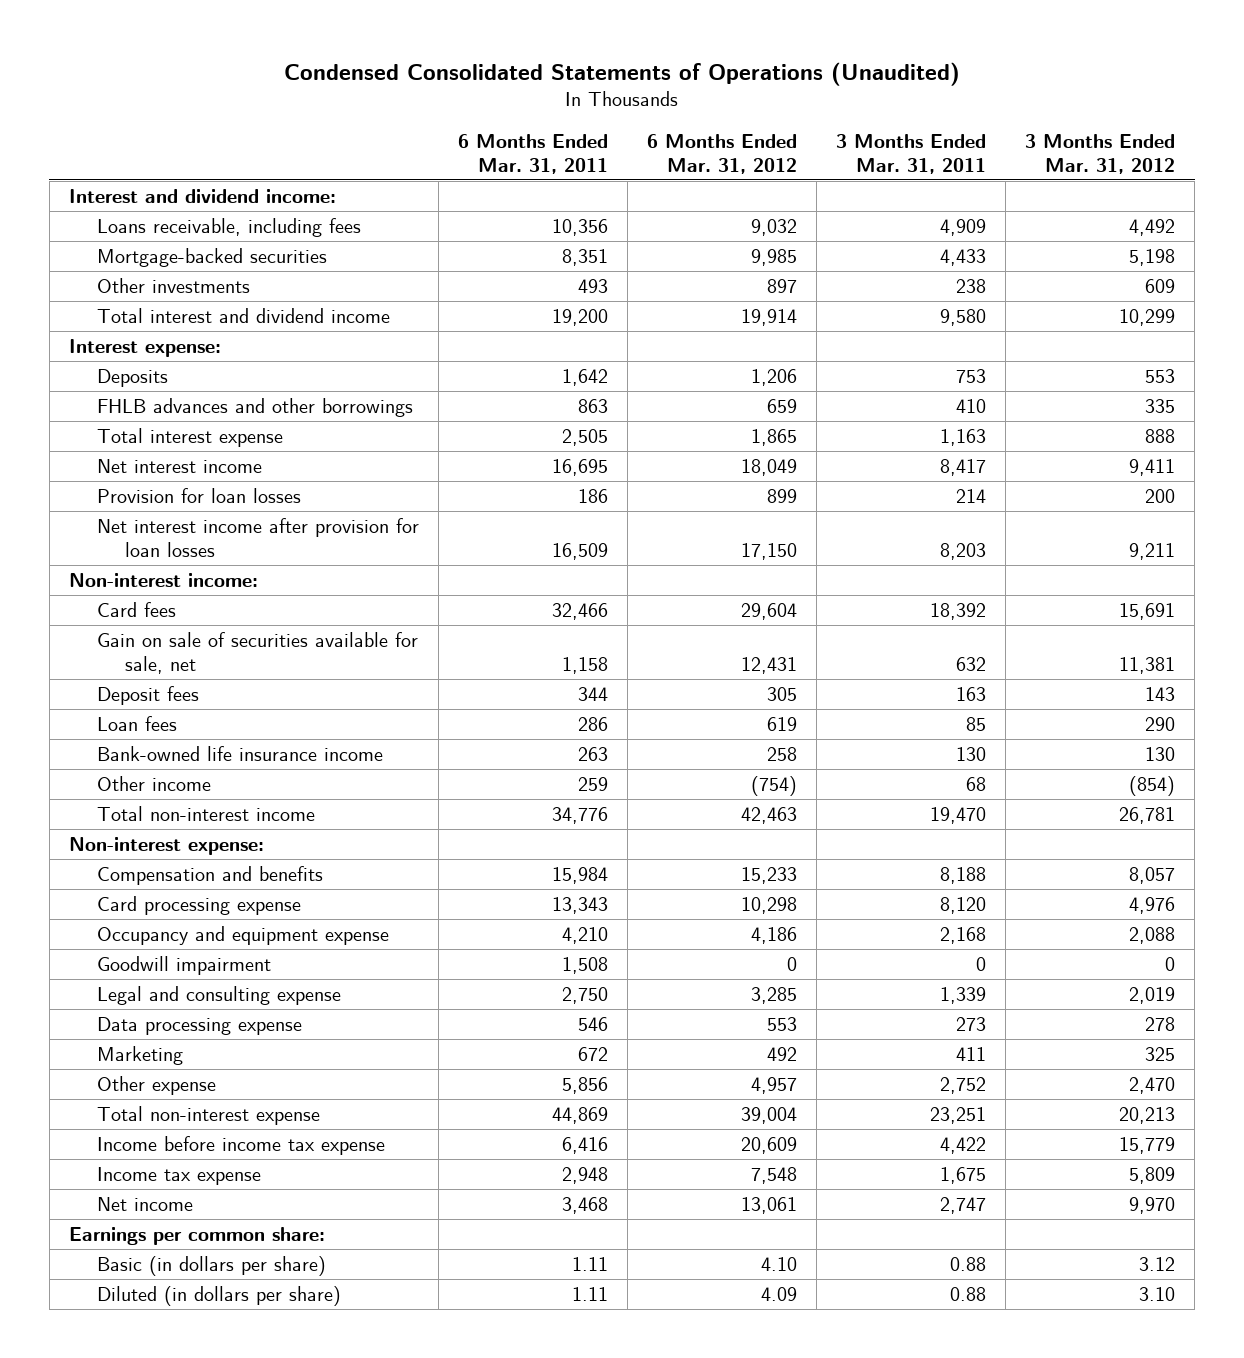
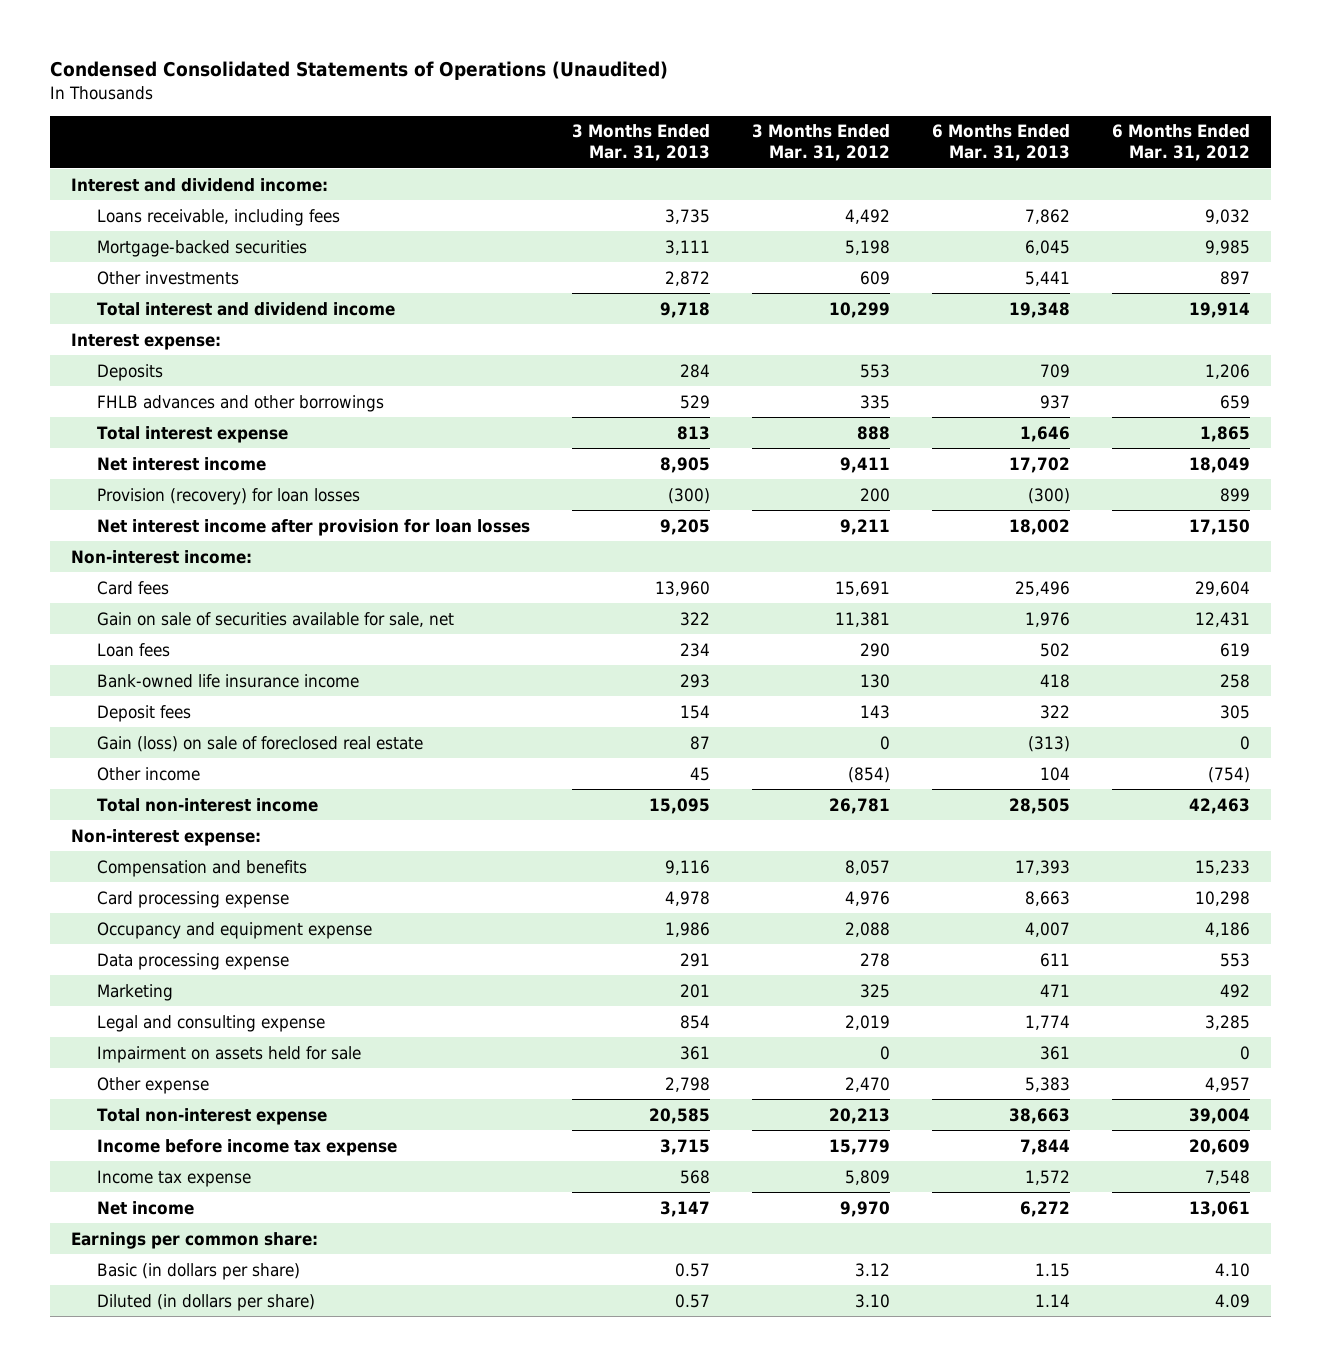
- | 6 Months Ended Mar. 31, 2011 | 6 Months Ended Mar. 31, 2012 | 3 Months Ended Mar. 31, 2011 | 3 Months Ended Mar. 31, 2012
+ | 3 Months Ended Mar. 31, 2013 | 3 Months Ended Mar. 31, 2012 | 6 Months Ended Mar. 31, 2013 | 6 Months Ended Mar. 31, 2012
- Provision for loan losses | 186 | 899 | 214 | 200
+ Provision (recovery) for loan losses | (300) | 200 | (300) | 899
moved down: Deposit fees | 154 | 143 | 322 | 305
+ Gain (loss) on sale of foreclosed real estate | 87 | 0 | (313) | 0
- Goodwill impairment | 1,508 | 0 | 0 | 0
moved down: Legal and consulting expense | 854 | 2,019 | 1,774 | 3,285
+ Impairment on assets held for sale | 361 | 0 | 361 | 0

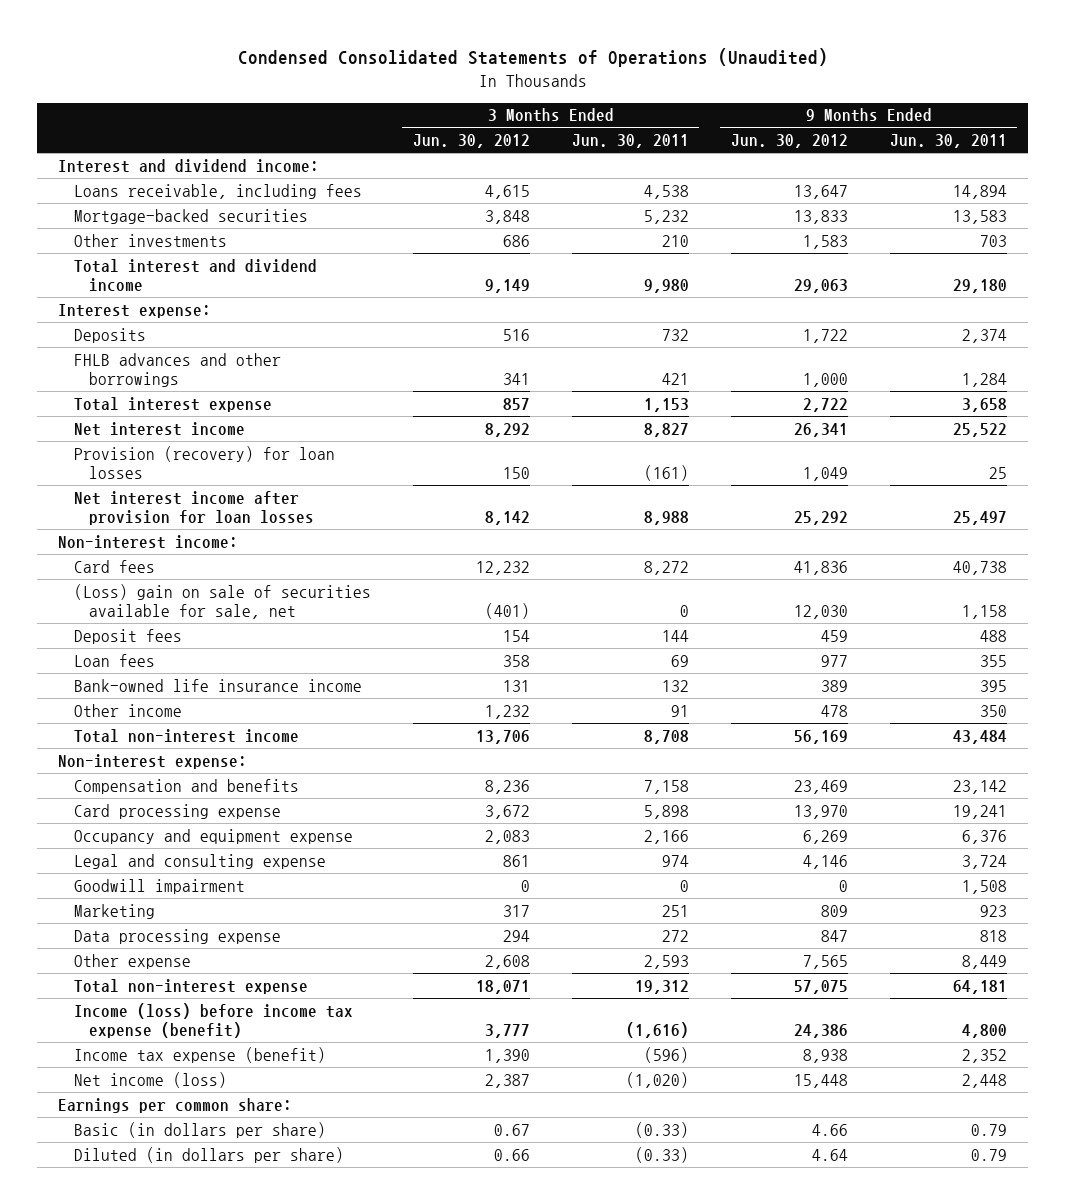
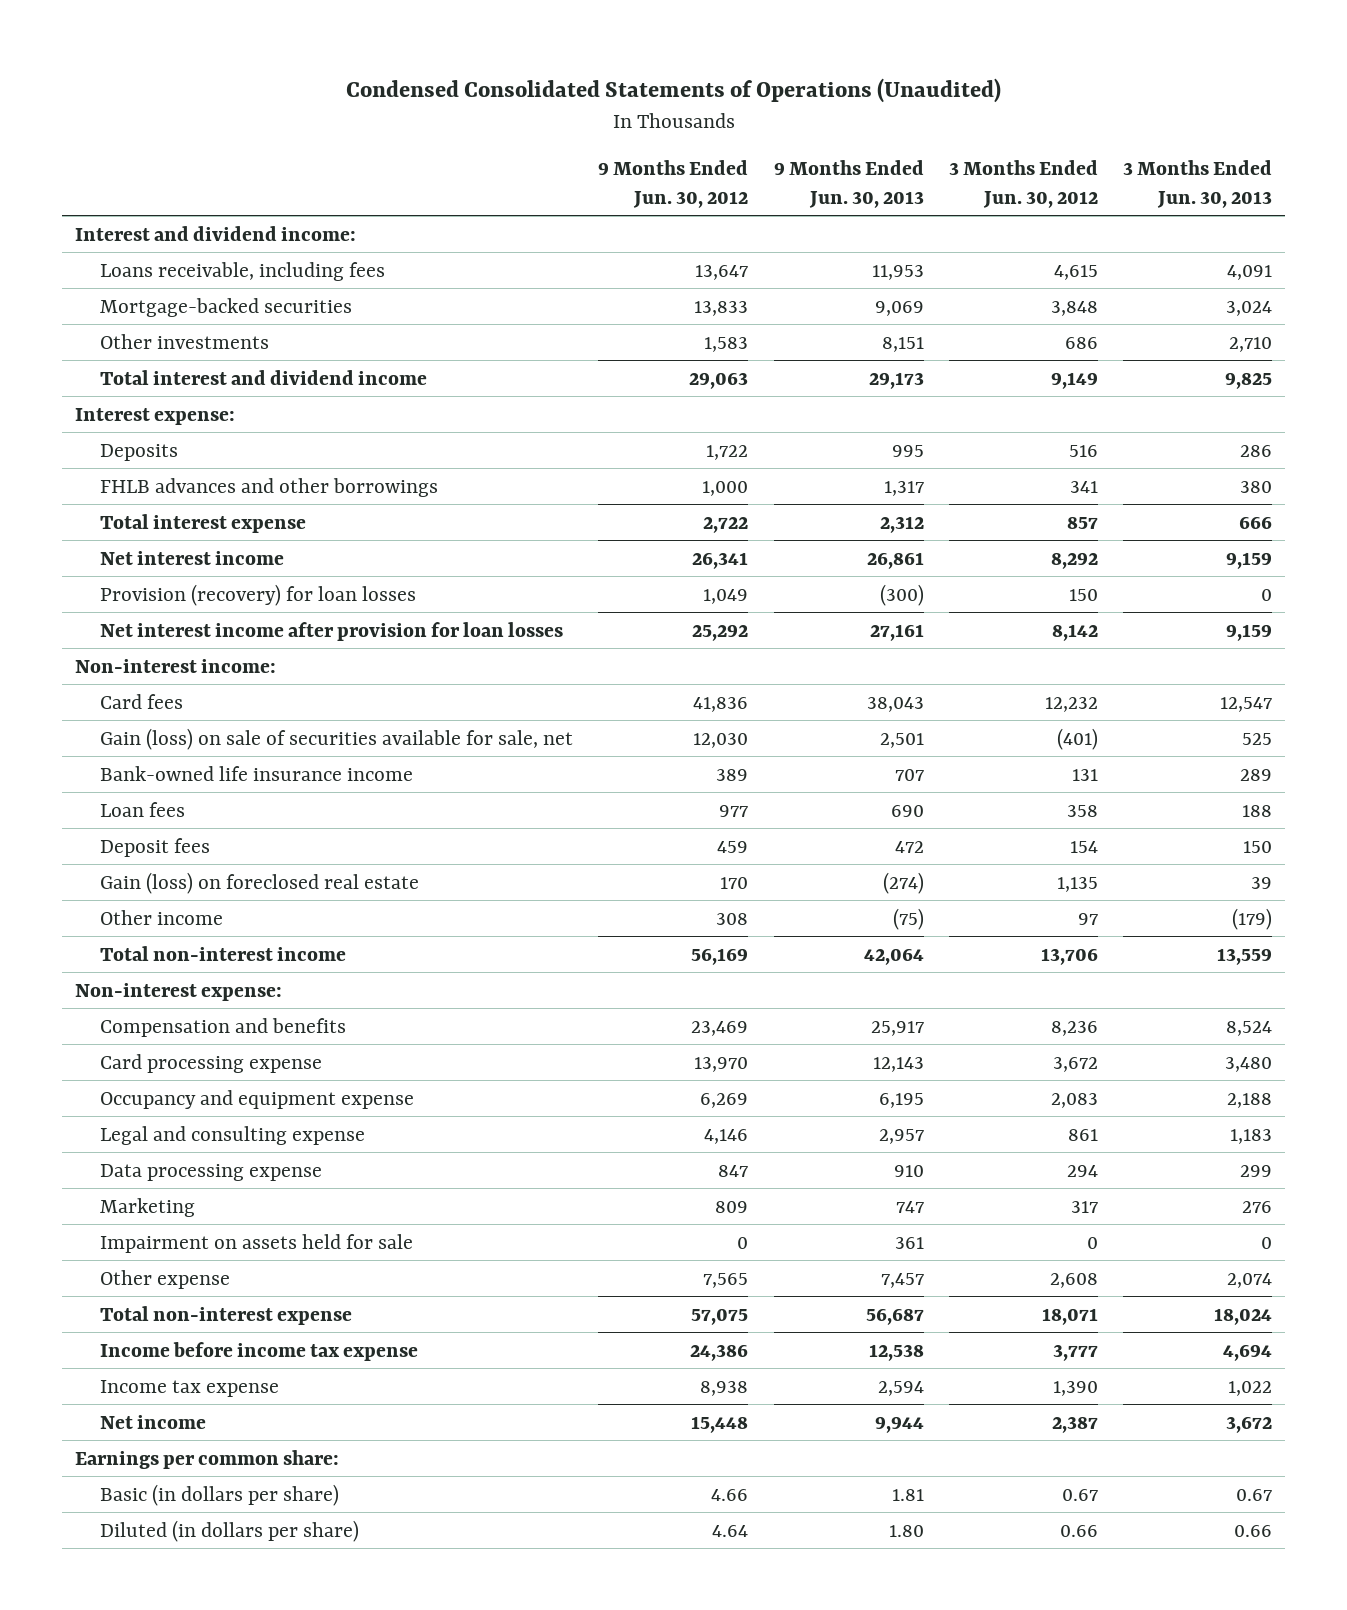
- | 3 Months Ended Jun. 30, 2012 | 3 Months Ended Jun. 30, 2011 | 9 Months Ended Jun. 30, 2012 | 9 Months Ended Jun. 30, 2011
+ | 9 Months Ended Jun. 30, 2012 | 9 Months Ended Jun. 30, 2013 | 3 Months Ended Jun. 30, 2012 | 3 Months Ended Jun. 30, 2013
- (Loss) gain on sale of securities available for sale, net | (401) | 0 | 12,030 | 1,158
+ Gain (loss) on sale of securities available for sale, net | 12,030 | 2,501 | (401) | 525
- Other income | 1,232 | 91 | 478 | 350
moved down: Loan fees | 977 | 690 | 358 | 188
moved down: Deposit fees | 459 | 472 | 154 | 150
+ Gain (loss) on foreclosed real estate | 170 | (274) | 1,135 | 39
+ Other income | 308 | (75) | 97 | (179)
- Goodwill impairment | 0 | 0 | 0 | 1,508
moved down: Marketing | 809 | 747 | 317 | 276
+ Impairment on assets held for sale | 0 | 361 | 0 | 0
- Income (loss) before income tax expense (benefit) | 3,777 | (1,616) | 24,386 | 4,800
- Income tax expense (benefit) | 1,390 | (596) | 8,938 | 2,352
- Net income (loss) | 2,387 | (1,020) | 15,448 | 2,448
+ Income before income tax expense | 24,386 | 12,538 | 3,777 | 4,694
+ Income tax expense | 8,938 | 2,594 | 1,390 | 1,022
+ Net income | 15,448 | 9,944 | 2,387 | 3,672

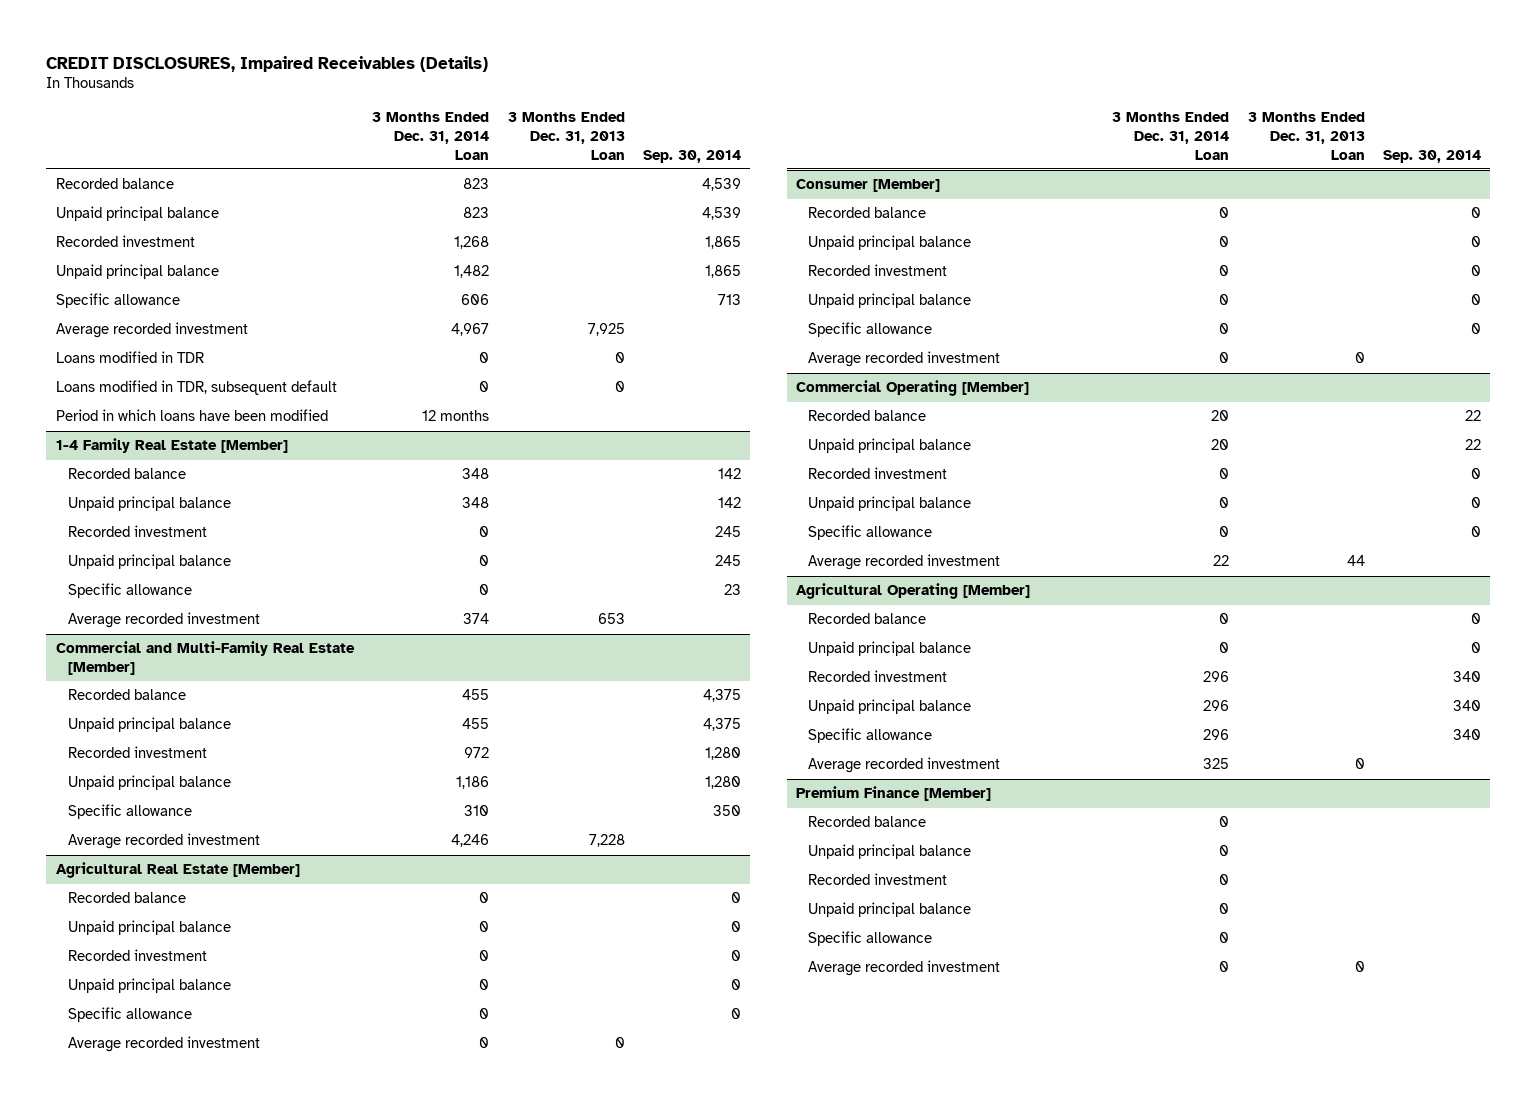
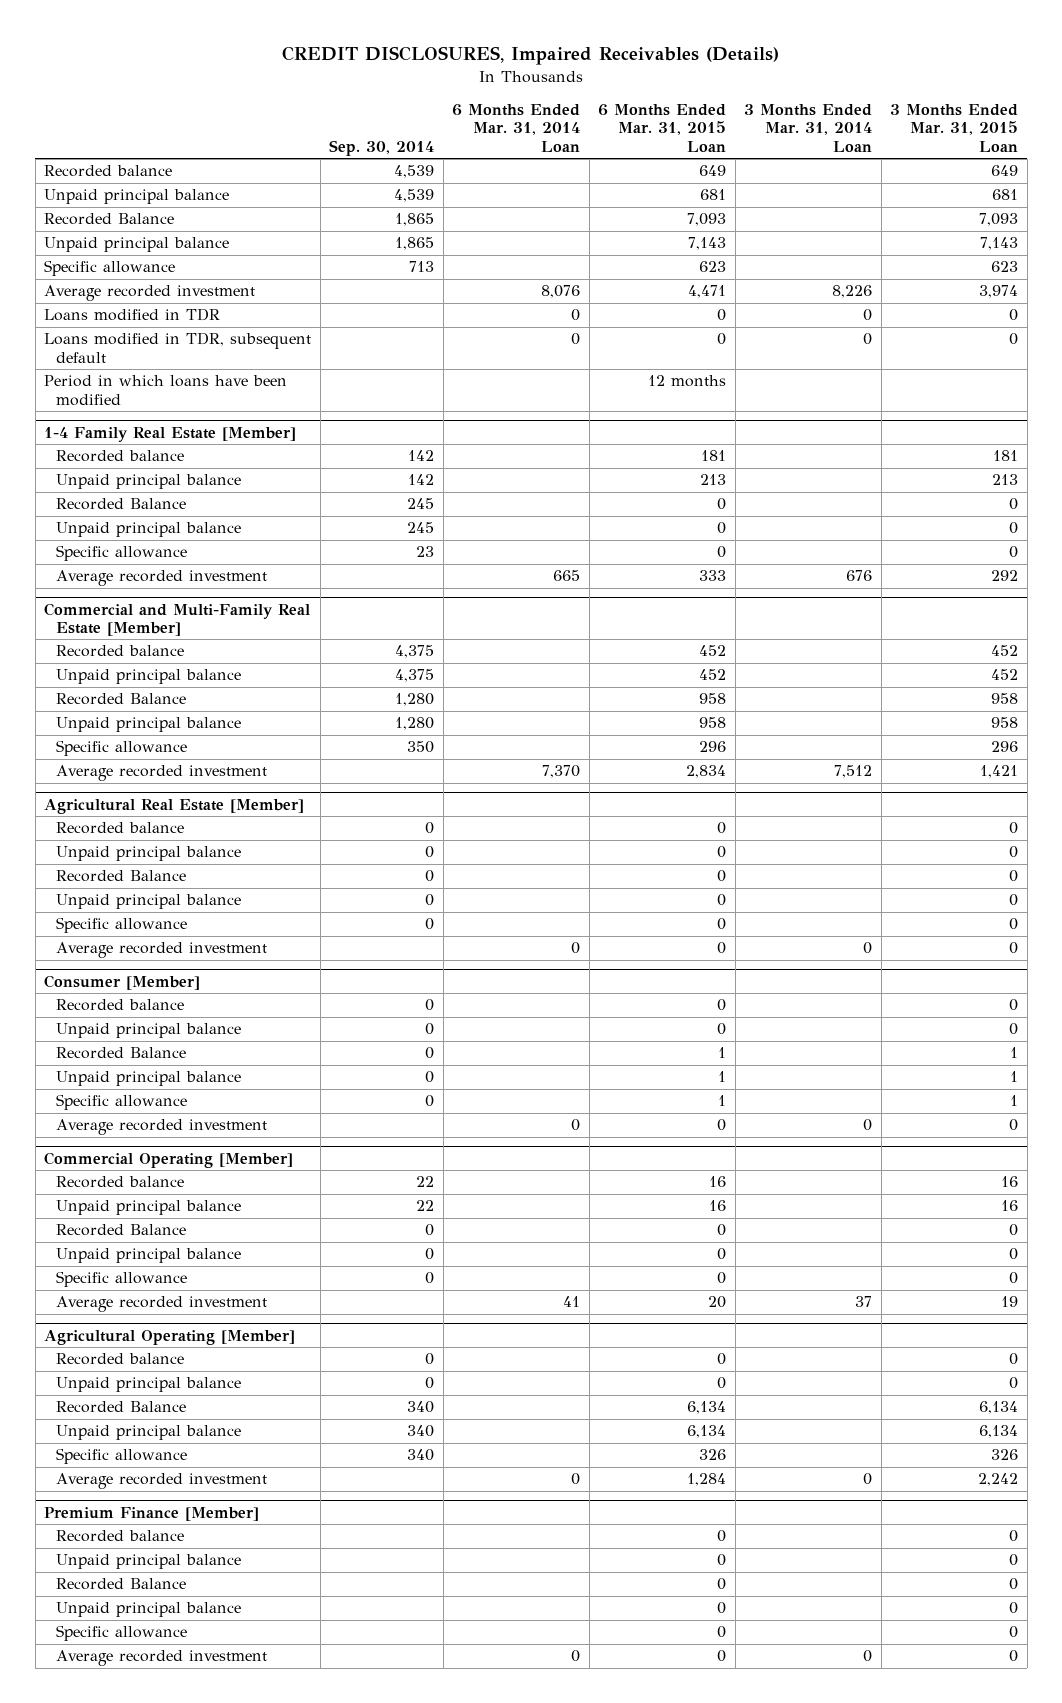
- | 3 Months Ended Dec. 31, 2014 Loan | 3 Months Ended Dec. 31, 2013 Loan | Sep. 30, 2014
+ | Sep. 30, 2014 | 6 Months Ended Mar. 31, 2014 Loan | 6 Months Ended Mar. 31, 2015 Loan | 3 Months Ended Mar. 31, 2014 Loan | 3 Months Ended Mar. 31, 2015 Loan
- Recorded investment | 1,268 | | 1,865
+ Recorded Balance | 1,865 | | 7,093 | | 7,093
@ 1-4 Family Real Estate [Member]
- Recorded investment | 0 | | 245
+ Recorded Balance | 245 | | 0 | | 0
@ Commercial and Multi-Family Real Estate [Member]
- Recorded investment | 972 | | 1,280
+ Recorded Balance | 1,280 | | 958 | | 958
@ Agricultural Real Estate [Member]
- Recorded investment | 0 | | 0
+ Recorded Balance | 0 | | 0 | | 0
@ Consumer [Member]
- Recorded investment | 0 | | 0
+ Recorded Balance | 0 | | 1 | | 1
@ Commercial Operating [Member]
- Recorded investment | 0 | | 0
+ Recorded Balance | 0 | | 0 | | 0
@ Agricultural Operating [Member]
- Recorded investment | 296 | | 340
+ Recorded Balance | 340 | | 6,134 | | 6,134
@ Premium Finance [Member]
- Recorded investment | 0 | |
+ Recorded Balance | | | 0 | | 0

